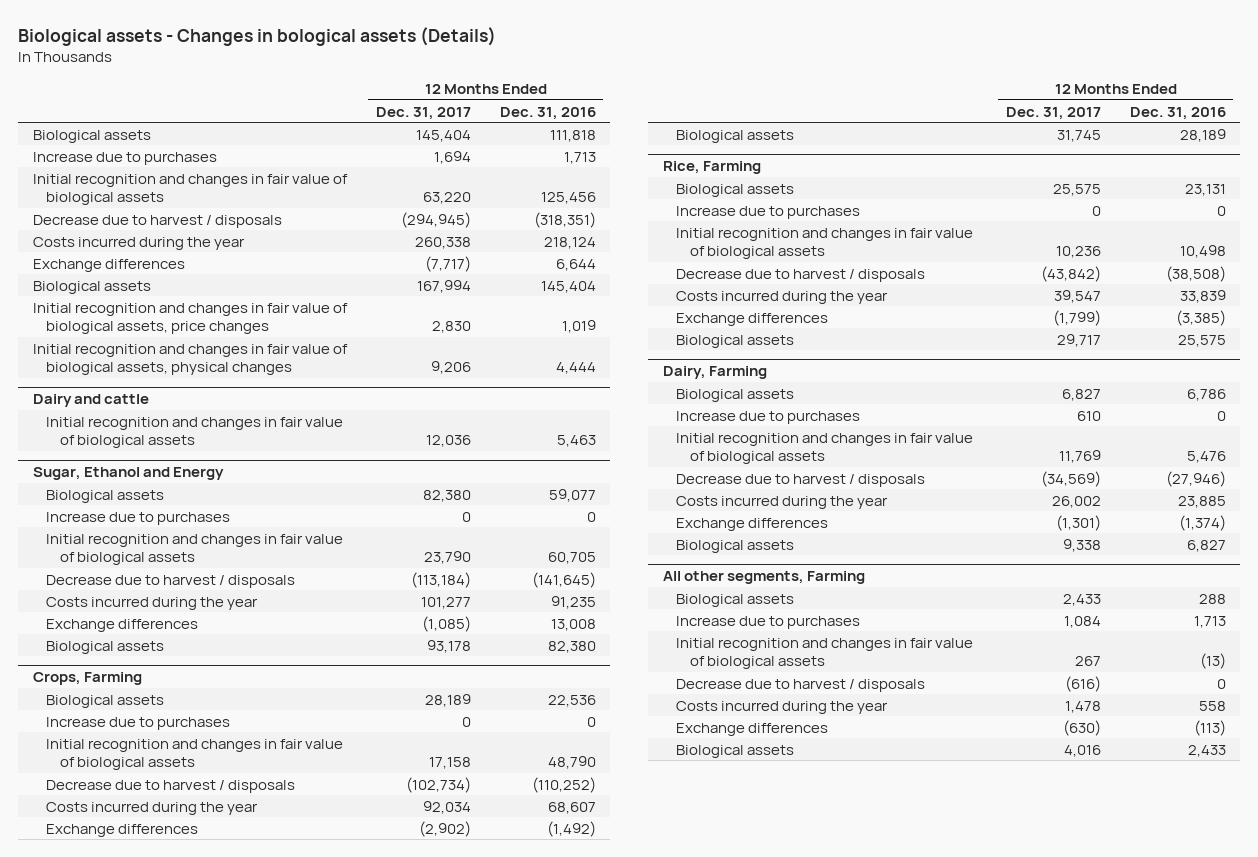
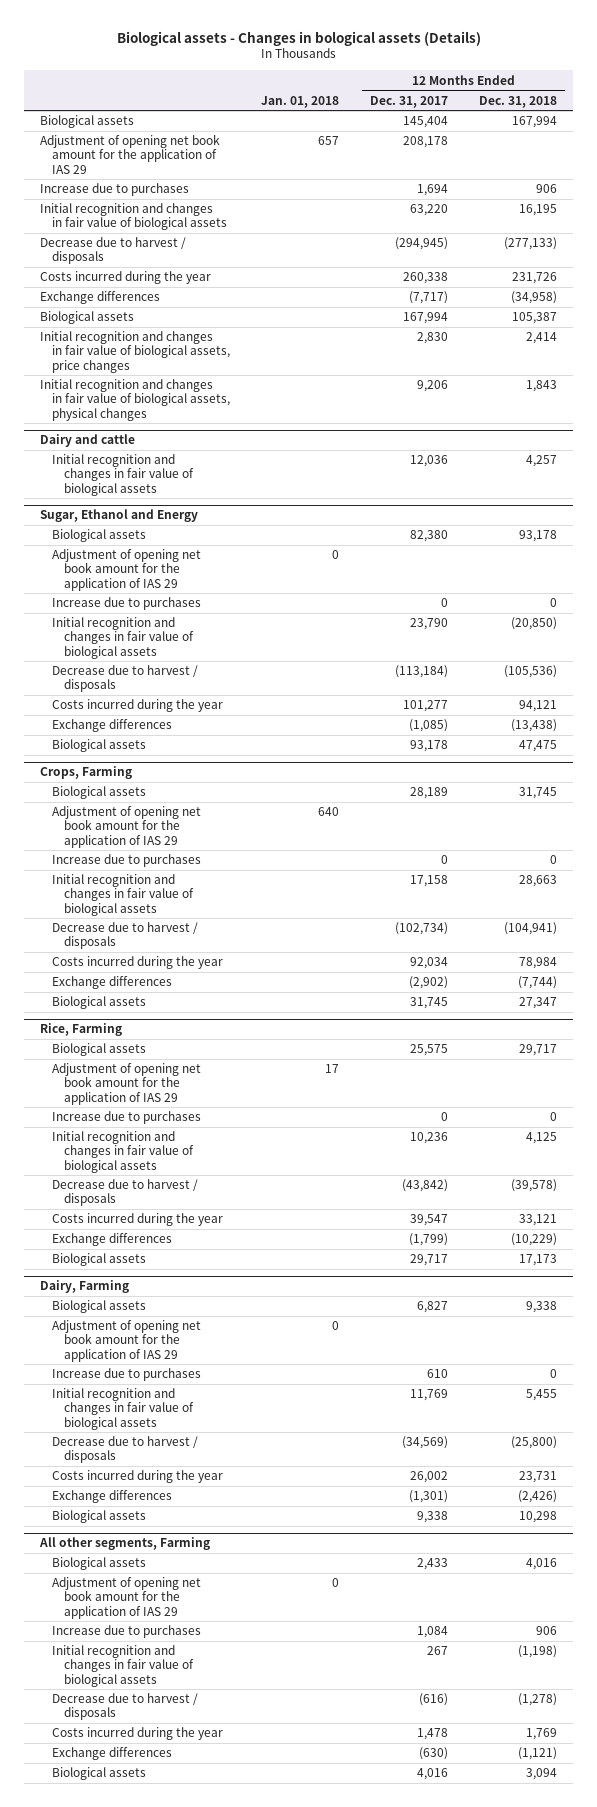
- | 12 Months Ended Dec. 31, 2017 | 12 Months Ended Dec. 31, 2016
+ | Jan. 01, 2018 | 12 Months Ended Dec. 31, 2017 | 12 Months Ended Dec. 31, 2018
+ Adjustment of opening net book amount for the application of IAS 29 | 657 | 208,178 |
@ Sugar, Ethanol and Energy
+ Adjustment of opening net book amount for the application of IAS 29 | 0 | |
@ Crops, Farming
+ Adjustment of opening net book amount for the application of IAS 29 | 640 | |
@ Rice, Farming
+ Adjustment of opening net book amount for the application of IAS 29 | 17 | |
@ Dairy, Farming
+ Adjustment of opening net book amount for the application of IAS 29 | 0 | |
@ All other segments, Farming
+ Adjustment of opening net book amount for the application of IAS 29 | 0 | |

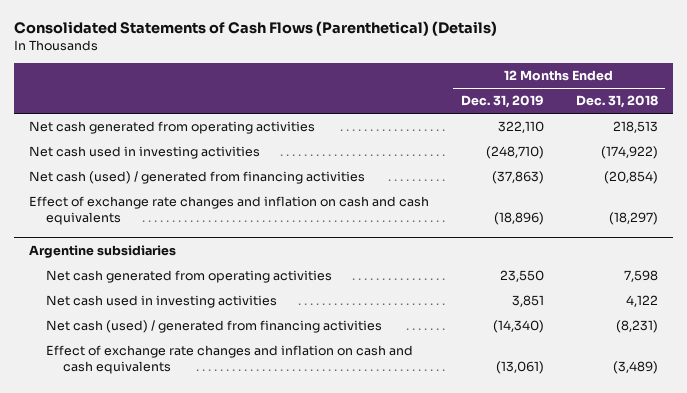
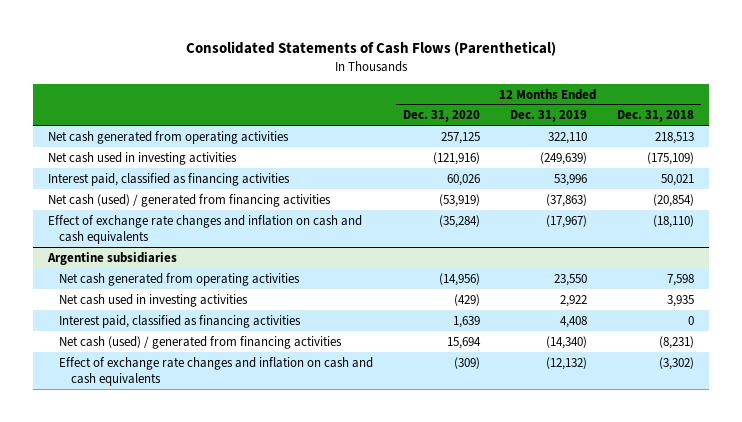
- Consolidated Statements of Cash Flows (Parenthetical) (Details)
+ Consolidated Statements of Cash Flows (Parenthetical)
- | 12 Months Ended Dec. 31, 2019 | 12 Months Ended Dec. 31, 2018
+ | 12 Months Ended Dec. 31, 2020 | 12 Months Ended Dec. 31, 2019 | 12 Months Ended Dec. 31, 2018
- Net cash used in investing activities | (248,710) | (174,922)
+ Net cash used in investing activities | (121,916) | (249,639) | (175,109)
+ Interest paid, classified as financing activities | 60,026 | 53,996 | 50,021
- Effect of exchange rate changes and inflation on cash and cash equivalents | (18,896) | (18,297)
+ Effect of exchange rate changes and inflation on cash and cash equivalents | (35,284) | (17,967) | (18,110)
@ Argentine subsidiaries
- Net cash used in investing activities | 3,851 | 4,122
+ Net cash used in investing activities | (429) | 2,922 | 3,935
+ Interest paid, classified as financing activities | 1,639 | 4,408 | 0
- Effect of exchange rate changes and inflation on cash and cash equivalents | (13,061) | (3,489)
+ Effect of exchange rate changes and inflation on cash and cash equivalents | (309) | (12,132) | (3,302)

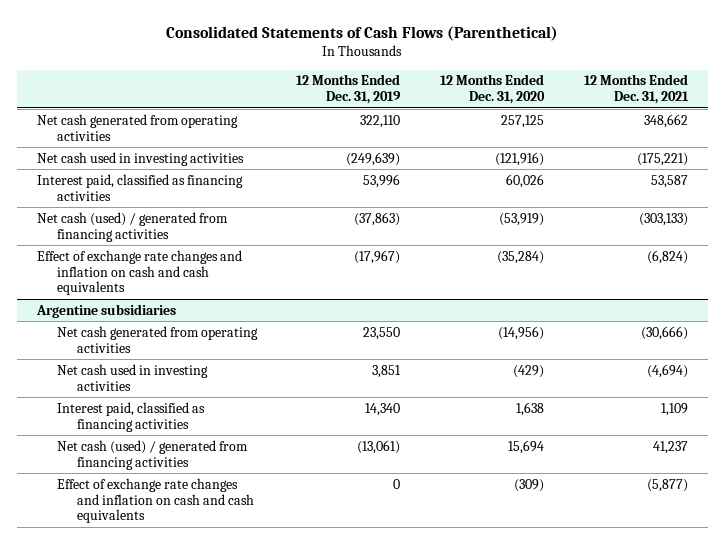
- | 12 Months Ended Dec. 31, 2020 | 12 Months Ended Dec. 31, 2019 | 12 Months Ended Dec. 31, 2018
+ | 12 Months Ended Dec. 31, 2019 | 12 Months Ended Dec. 31, 2020 | 12 Months Ended Dec. 31, 2021
@ Argentine subsidiaries
- Net cash used in investing activities | (429) | 2,922 | 3,935
- Interest paid, classified as financing activities | 1,639 | 4,408 | 0
- Net cash (used) / generated from financing activities | 15,694 | (14,340) | (8,231)
- Effect of exchange rate changes and inflation on cash and cash equivalents | (309) | (12,132) | (3,302)
+ Net cash used in investing activities | 3,851 | (429) | (4,694)
+ Interest paid, classified as financing activities | 14,340 | 1,638 | 1,109
+ Net cash (used) / generated from financing activities | (13,061) | 15,694 | 41,237
+ Effect of exchange rate changes and inflation on cash and cash equivalents | 0 | (309) | (5,877)

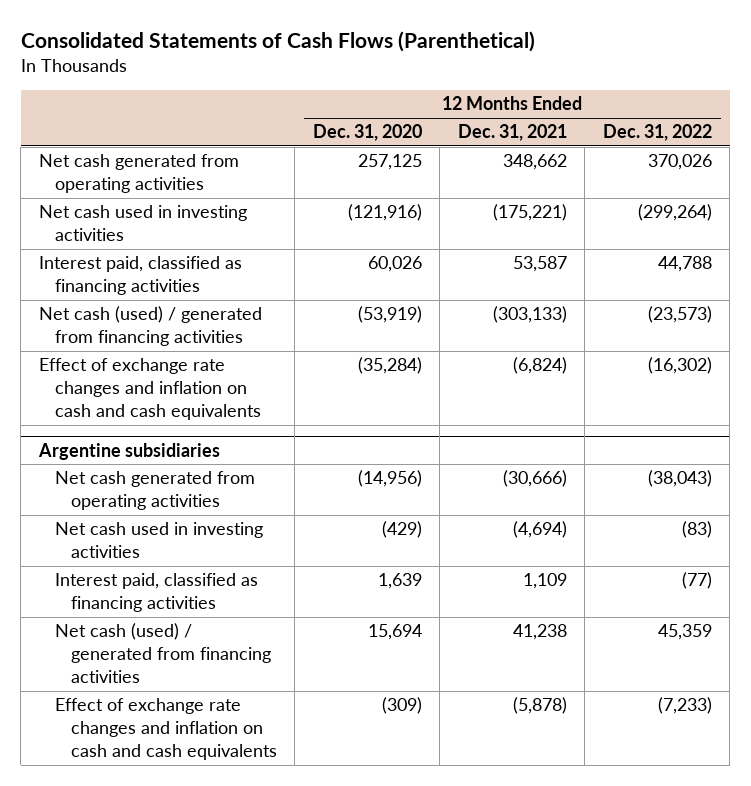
- | 12 Months Ended Dec. 31, 2019 | 12 Months Ended Dec. 31, 2020 | 12 Months Ended Dec. 31, 2021
+ | 12 Months Ended Dec. 31, 2020 | 12 Months Ended Dec. 31, 2021 | 12 Months Ended Dec. 31, 2022
@ Argentine subsidiaries
- Interest paid, classified as financing activities | 14,340 | 1,638 | 1,109
- Net cash (used) / generated from financing activities | (13,061) | 15,694 | 41,237
- Effect of exchange rate changes and inflation on cash and cash equivalents | 0 | (309) | (5,877)
+ Interest paid, classified as financing activities | 1,639 | 1,109 | (77)
+ Net cash (used) / generated from financing activities | 15,694 | 41,238 | 45,359
+ Effect of exchange rate changes and inflation on cash and cash equivalents | (309) | (5,878) | (7,233)

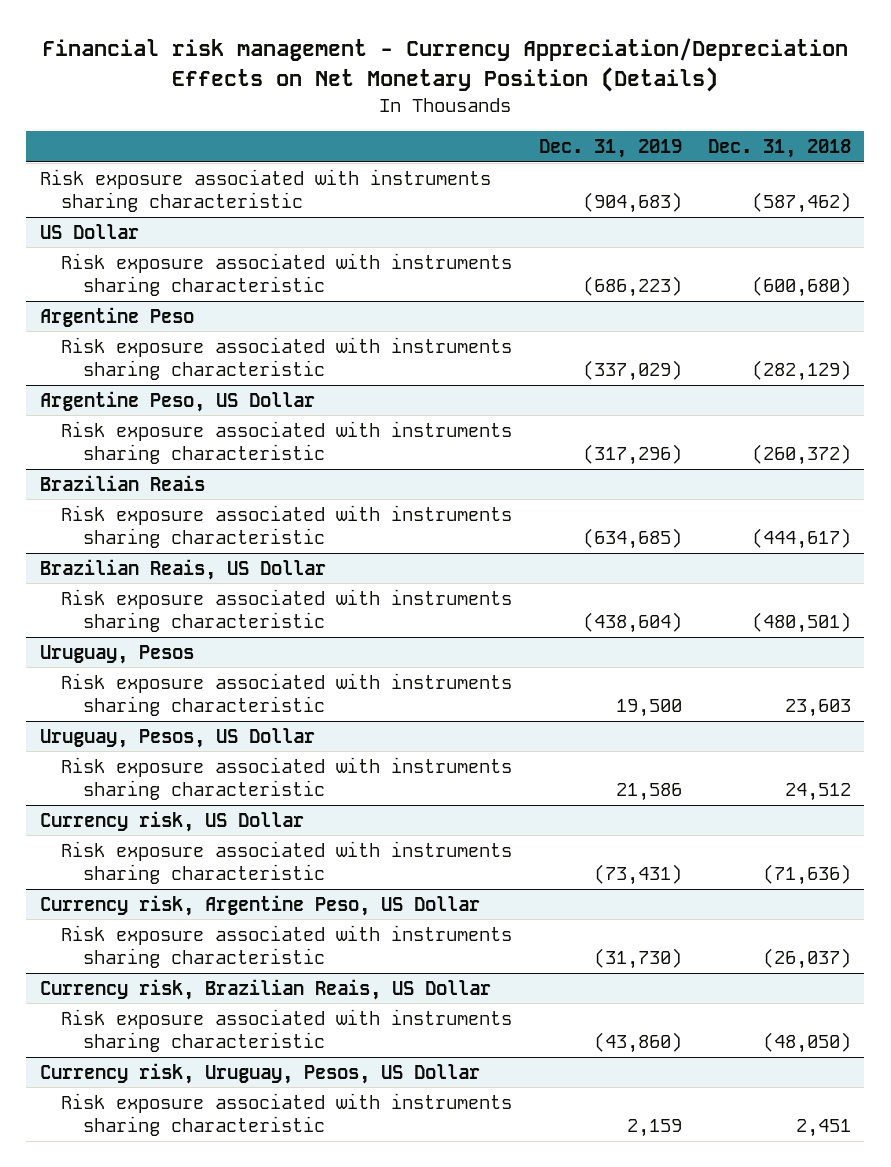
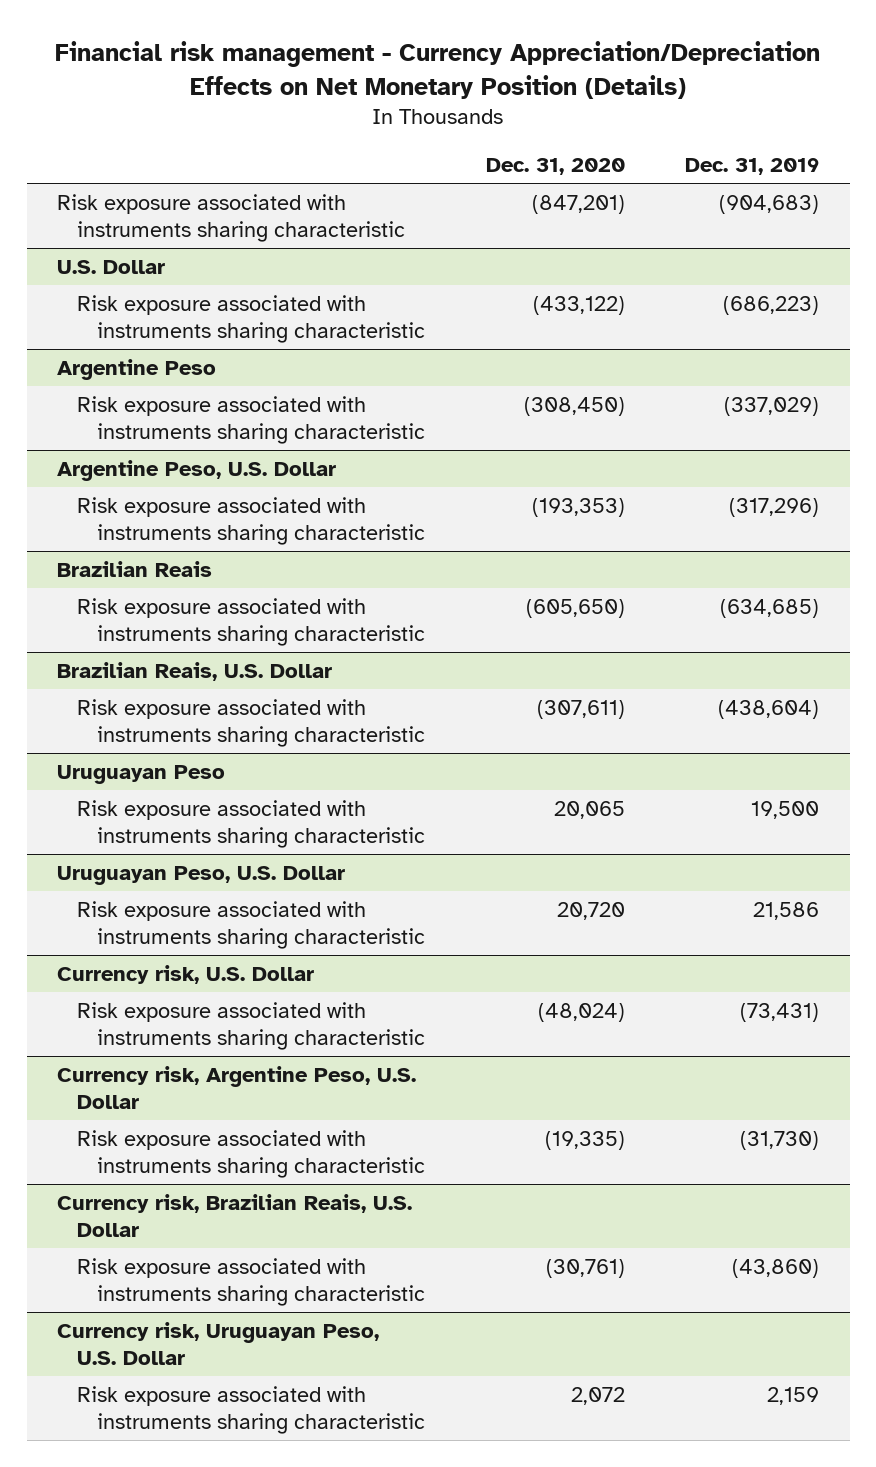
- | Dec. 31, 2019 | Dec. 31, 2018
+ | Dec. 31, 2020 | Dec. 31, 2019
- US Dollar
+ U.S. Dollar
- Argentine Peso, US Dollar
+ Argentine Peso, U.S. Dollar
- Brazilian Reais, US Dollar
+ Brazilian Reais, U.S. Dollar
- Uruguay, Pesos
+ Uruguayan Peso
- Uruguay, Pesos, US Dollar
+ Uruguayan Peso, U.S. Dollar
- Currency risk, US Dollar
+ Currency risk, U.S. Dollar
- Currency risk, Argentine Peso, US Dollar
+ Currency risk, Argentine Peso, U.S. Dollar
- Currency risk, Brazilian Reais, US Dollar
+ Currency risk, Brazilian Reais, U.S. Dollar
- Currency risk, Uruguay, Pesos, US Dollar
+ Currency risk, Uruguayan Peso, U.S. Dollar

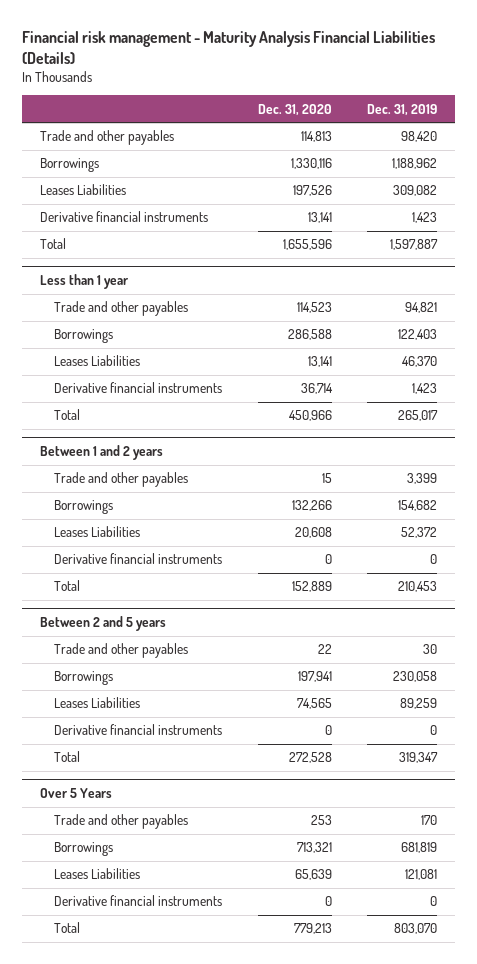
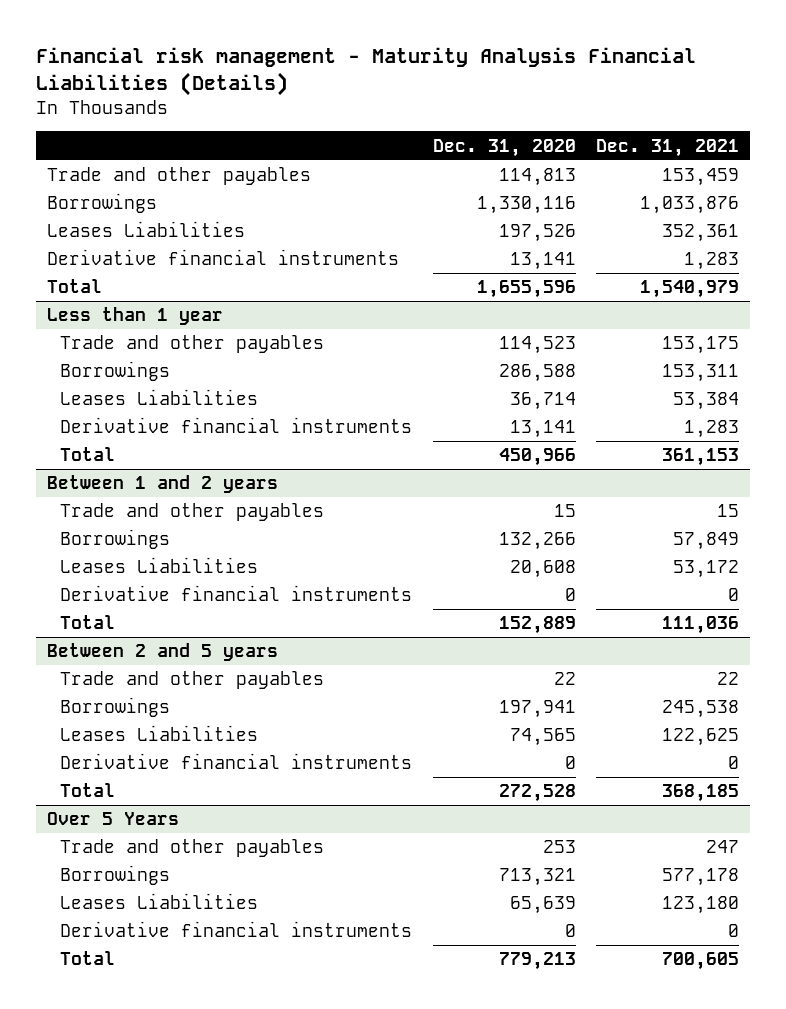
- | Dec. 31, 2020 | Dec. 31, 2019
+ | Dec. 31, 2020 | Dec. 31, 2021
@ Less than 1 year
- Leases Liabilities | 13,141 | 46,370
- Derivative financial instruments | 36,714 | 1,423
+ Leases Liabilities | 36,714 | 53,384
+ Derivative financial instruments | 13,141 | 1,283

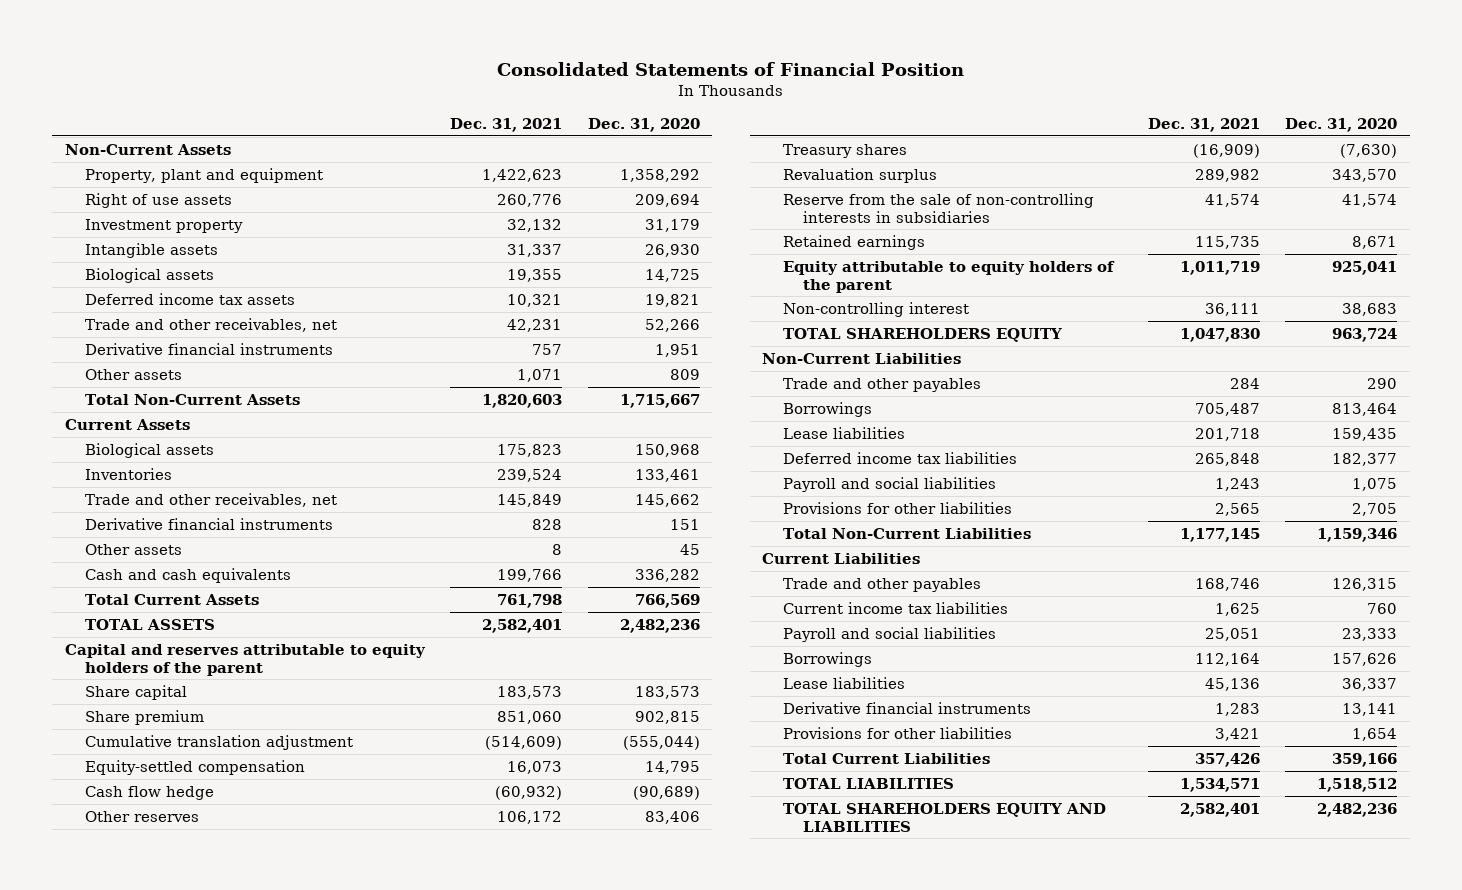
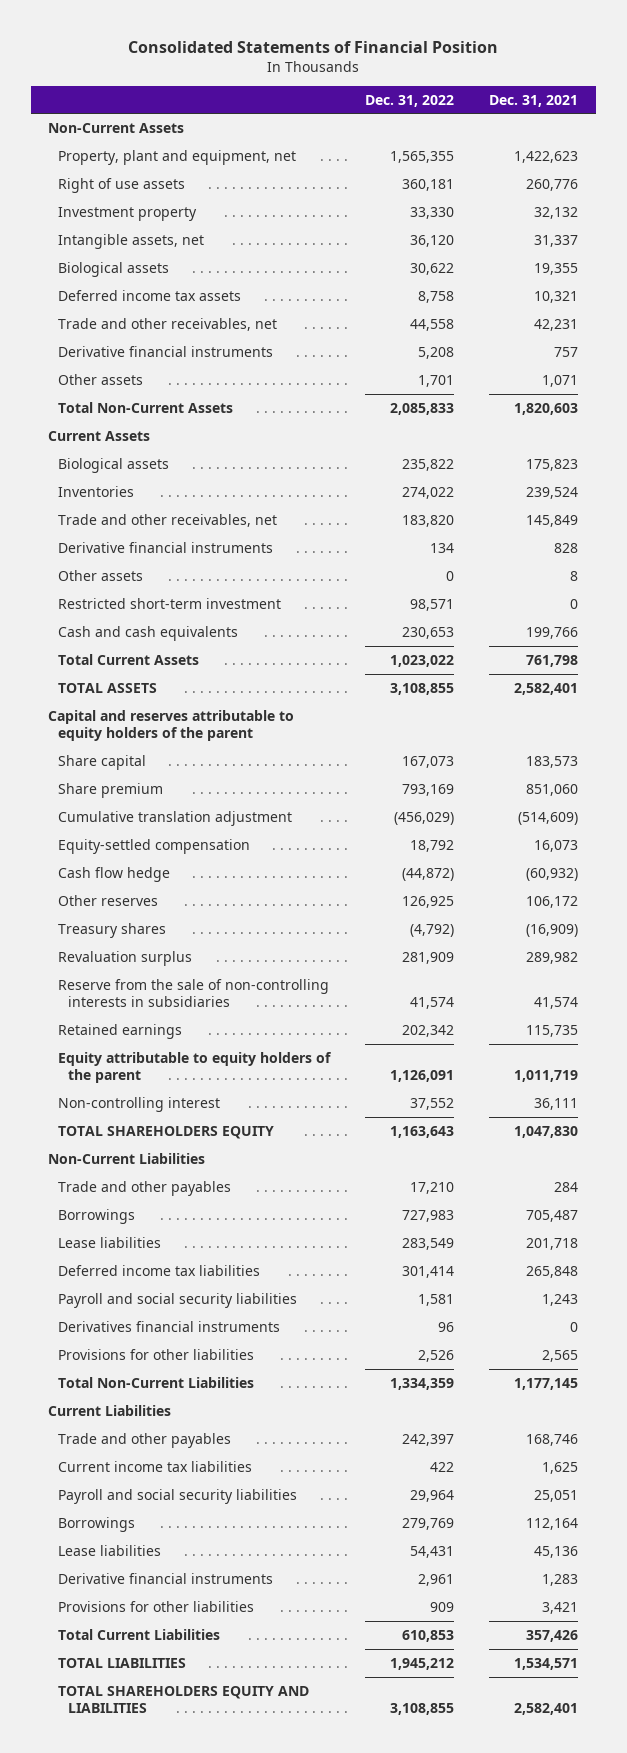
- | Dec. 31, 2021 | Dec. 31, 2020
+ | Dec. 31, 2022 | Dec. 31, 2021
- Property, plant and equipment | 1,422,623 | 1,358,292
+ Property, plant and equipment, net | 1,565,355 | 1,422,623
- Intangible assets | 31,337 | 26,930
+ Intangible assets, net | 36,120 | 31,337
+ Restricted short-term investment | 98,571 | 0
- Payroll and social liabilities | 1,243 | 1,075
+ Payroll and social security liabilities | 1,581 | 1,243
+ Derivatives financial instruments | 96 | 0
- Payroll and social liabilities | 25,051 | 23,333
+ Payroll and social security liabilities | 29,964 | 25,051

